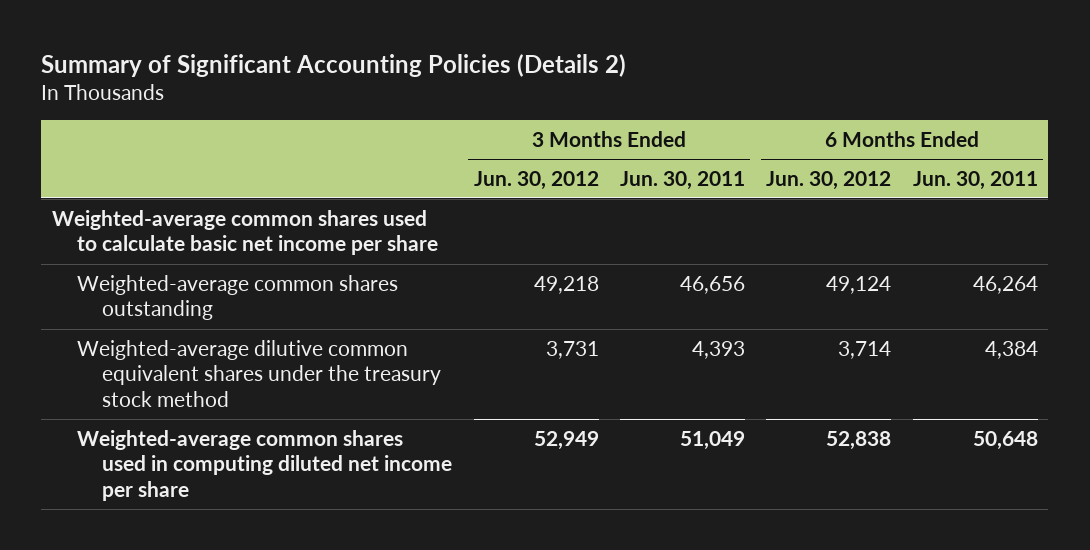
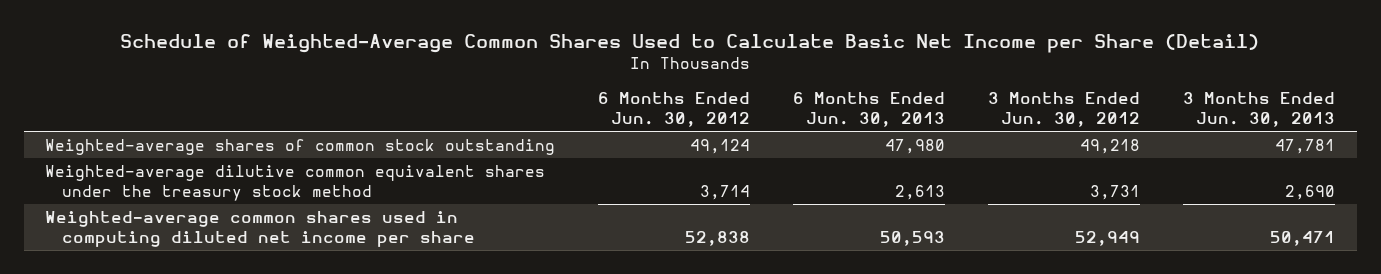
- Summary of Significant Accounting Policies (Details 2)
+ Schedule of Weighted-Average Common Shares Used to Calculate Basic Net Income per Share (Detail)
- | 3 Months Ended Jun. 30, 2012 | 3 Months Ended Jun. 30, 2011 | 6 Months Ended Jun. 30, 2012 | 6 Months Ended Jun. 30, 2011
+ | 6 Months Ended Jun. 30, 2012 | 6 Months Ended Jun. 30, 2013 | 3 Months Ended Jun. 30, 2012 | 3 Months Ended Jun. 30, 2013
- Weighted-average common shares used to calculate basic net income per share
- Weighted-average common shares outstanding | 49,218 | 46,656 | 49,124 | 46,264
+ Weighted-average shares of common stock outstanding | 49,124 | 47,980 | 49,218 | 47,781

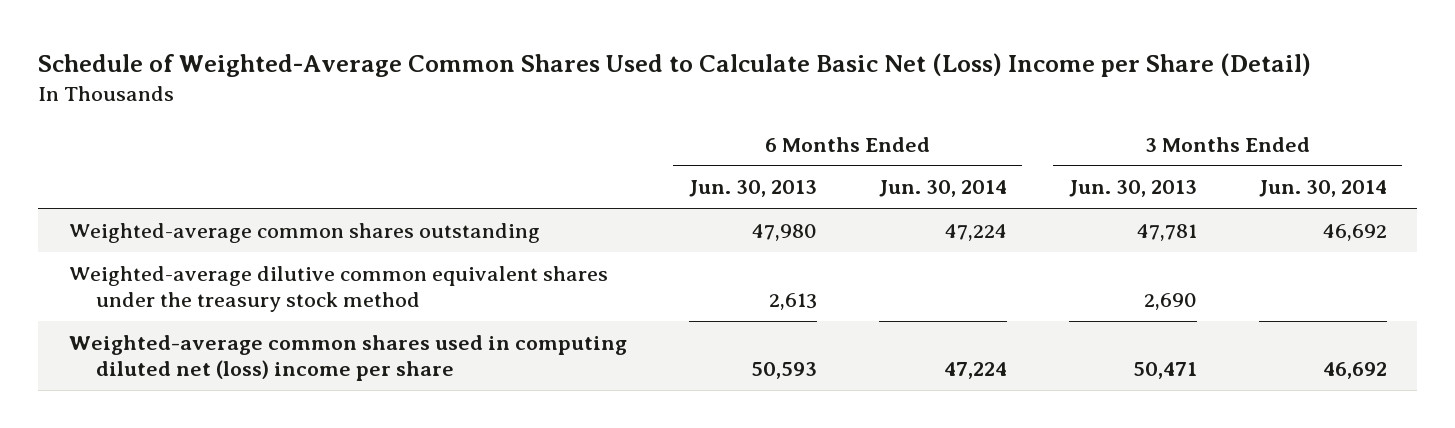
- Schedule of Weighted-Average Common Shares Used to Calculate Basic Net Income per Share (Detail)
+ Schedule of Weighted-Average Common Shares Used to Calculate Basic Net (Loss) Income per Share (Detail)
- | 6 Months Ended Jun. 30, 2012 | 6 Months Ended Jun. 30, 2013 | 3 Months Ended Jun. 30, 2012 | 3 Months Ended Jun. 30, 2013
+ | 6 Months Ended Jun. 30, 2013 | 6 Months Ended Jun. 30, 2014 | 3 Months Ended Jun. 30, 2013 | 3 Months Ended Jun. 30, 2014
- Weighted-average shares of common stock outstanding | 49,124 | 47,980 | 49,218 | 47,781
+ Weighted-average common shares outstanding | 47,980 | 47,224 | 47,781 | 46,692
- Weighted-average common shares used in computing diluted net income per share | 52,838 | 50,593 | 52,949 | 50,471
+ Weighted-average common shares used in computing diluted net (loss) income per share | 50,593 | 47,224 | 50,471 | 46,692

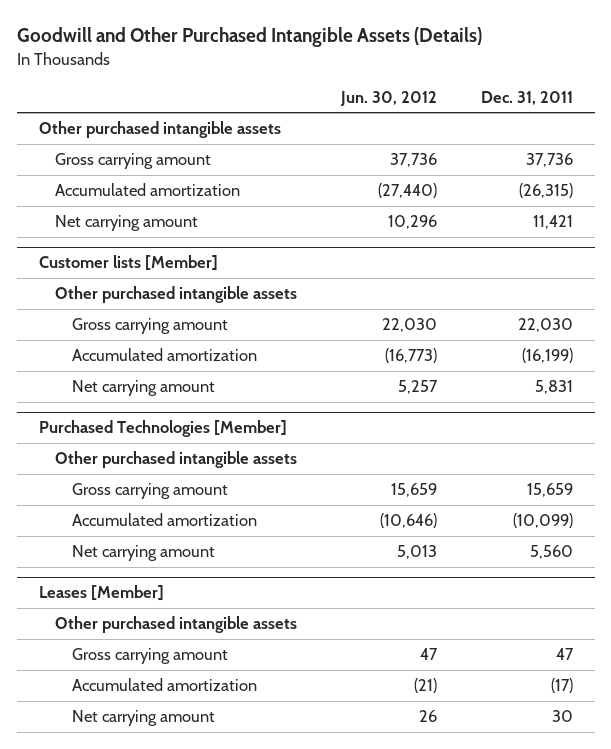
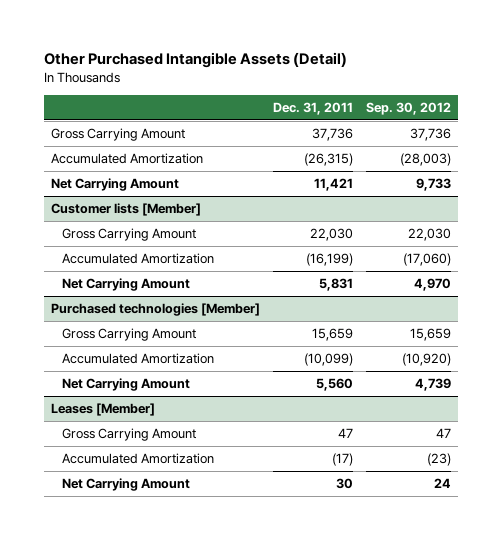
- Goodwill and Other Purchased Intangible Assets (Details)
+ Other Purchased Intangible Assets (Detail)
- | Jun. 30, 2012 | Dec. 31, 2011
+ | Dec. 31, 2011 | Sep. 30, 2012
- Other purchased intangible assets
- Gross carrying amount | 37,736 | 37,736
- Accumulated amortization | (27,440) | (26,315)
- Net carrying amount | 10,296 | 11,421
+ Gross Carrying Amount | 37,736 | 37,736
+ Accumulated Amortization | (26,315) | (28,003)
+ Net Carrying Amount | 11,421 | 9,733
@ Customer lists [Member]
- Other purchased intangible assets
- Gross carrying amount | 22,030 | 22,030
- Accumulated amortization | (16,773) | (16,199)
- Net carrying amount | 5,257 | 5,831
- Purchased Technologies [Member]
- Other purchased intangible assets
- Gross carrying amount | 15,659 | 15,659
- Accumulated amortization | (10,646) | (10,099)
- Net carrying amount | 5,013 | 5,560
@ Customer lists [Member]
+ Gross Carrying Amount | 22,030 | 22,030
+ Accumulated Amortization | (16,199) | (17,060)
+ Net Carrying Amount | 5,831 | 4,970
+ Purchased technologies [Member]
+ Gross Carrying Amount | 15,659 | 15,659
+ Accumulated Amortization | (10,099) | (10,920)
+ Net Carrying Amount | 5,560 | 4,739
@ Leases [Member]
- Other purchased intangible assets
- Gross carrying amount | 47 | 47
- Accumulated amortization | (21) | (17)
- Net carrying amount | 26 | 30
+ Gross Carrying Amount | 47 | 47
+ Accumulated Amortization | (17) | (23)
+ Net Carrying Amount | 30 | 24

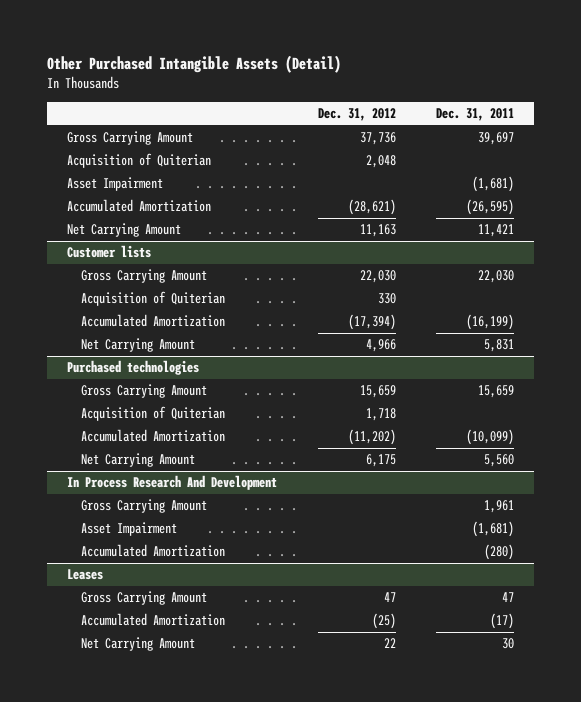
- | Dec. 31, 2011 | Sep. 30, 2012
+ | Dec. 31, 2012 | Dec. 31, 2011
- Gross Carrying Amount | 37,736 | 37,736
- Accumulated Amortization | (26,315) | (28,003)
+ Gross Carrying Amount | 37,736 | 39,697
+ Acquisition of Quiterian | 2,048 |
+ Asset Impairment | | (1,681)
+ Accumulated Amortization | (28,621) | (26,595)
- Customer lists [Member]
+ Customer lists
+ Acquisition of Quiterian | 330 |
- Purchased technologies [Member]
+ Purchased technologies
+ Acquisition of Quiterian | 1,718 |
- Leases [Member]
+ In Process Research And Development
+ Gross Carrying Amount | | 1,961
+ Asset Impairment | | (1,681)
+ Accumulated Amortization | | (280)
+ Leases

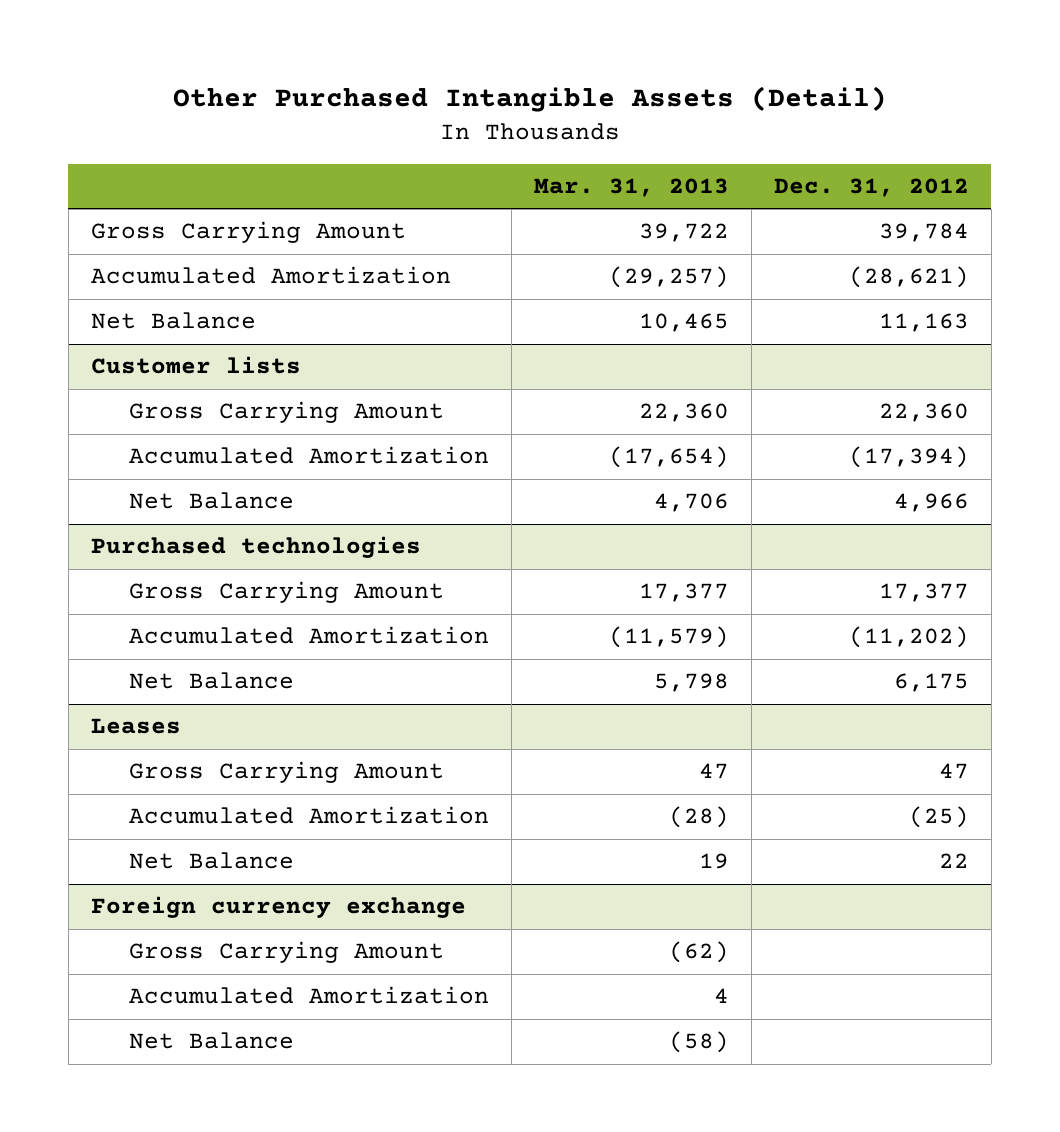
- | Dec. 31, 2012 | Dec. 31, 2011
+ | Mar. 31, 2013 | Dec. 31, 2012
- Gross Carrying Amount | 37,736 | 39,697
- Acquisition of Quiterian | 2,048 |
- Asset Impairment | | (1,681)
+ Gross Carrying Amount | 39,722 | 39,784
- Net Carrying Amount | 11,163 | 11,421
+ Net Balance | 10,465 | 11,163
@ Customer lists
- Gross Carrying Amount | 22,030 | 22,030
- Acquisition of Quiterian | 330 |
+ Gross Carrying Amount | 22,360 | 22,360
- Net Carrying Amount | 4,966 | 5,831
+ Net Balance | 4,706 | 4,966
@ Purchased technologies
- Gross Carrying Amount | 15,659 | 15,659
- Acquisition of Quiterian | 1,718 |
+ Gross Carrying Amount | 17,377 | 17,377
- Net Carrying Amount | 6,175 | 5,560
- In Process Research And Development
- Gross Carrying Amount | | 1,961
- Asset Impairment | | (1,681)
- Accumulated Amortization | | (280)
@ Purchased technologies
+ Net Balance | 5,798 | 6,175
@ Leases
- Net Carrying Amount | 22 | 30
+ Net Balance | 19 | 22
+ Foreign currency exchange
+ Gross Carrying Amount | (62) |
+ Accumulated Amortization | 4 |
+ Net Balance | (58) |

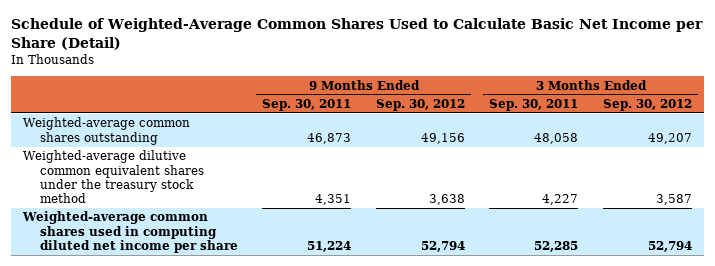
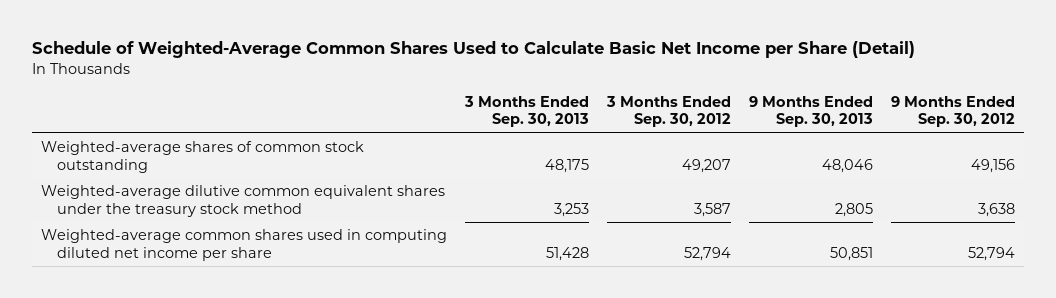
- | 9 Months Ended Sep. 30, 2011 | 9 Months Ended Sep. 30, 2012 | 3 Months Ended Sep. 30, 2011 | 3 Months Ended Sep. 30, 2012
+ | 3 Months Ended Sep. 30, 2013 | 3 Months Ended Sep. 30, 2012 | 9 Months Ended Sep. 30, 2013 | 9 Months Ended Sep. 30, 2012
- Weighted-average common shares outstanding | 46,873 | 49,156 | 48,058 | 49,207
+ Weighted-average shares of common stock outstanding | 48,175 | 49,207 | 48,046 | 49,156

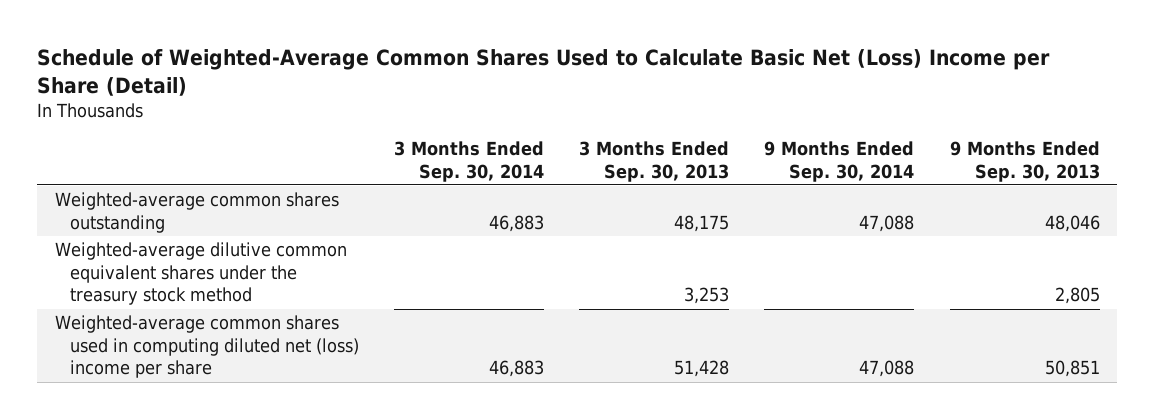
- Schedule of Weighted-Average Common Shares Used to Calculate Basic Net Income per Share (Detail)
+ Schedule of Weighted-Average Common Shares Used to Calculate Basic Net (Loss) Income per Share (Detail)
- | 3 Months Ended Sep. 30, 2013 | 3 Months Ended Sep. 30, 2012 | 9 Months Ended Sep. 30, 2013 | 9 Months Ended Sep. 30, 2012
+ | 3 Months Ended Sep. 30, 2014 | 3 Months Ended Sep. 30, 2013 | 9 Months Ended Sep. 30, 2014 | 9 Months Ended Sep. 30, 2013
- Weighted-average shares of common stock outstanding | 48,175 | 49,207 | 48,046 | 49,156
+ Weighted-average common shares outstanding | 46,883 | 48,175 | 47,088 | 48,046
- Weighted-average common shares used in computing diluted net income per share | 51,428 | 52,794 | 50,851 | 52,794
+ Weighted-average common shares used in computing diluted net (loss) income per share | 46,883 | 51,428 | 47,088 | 50,851

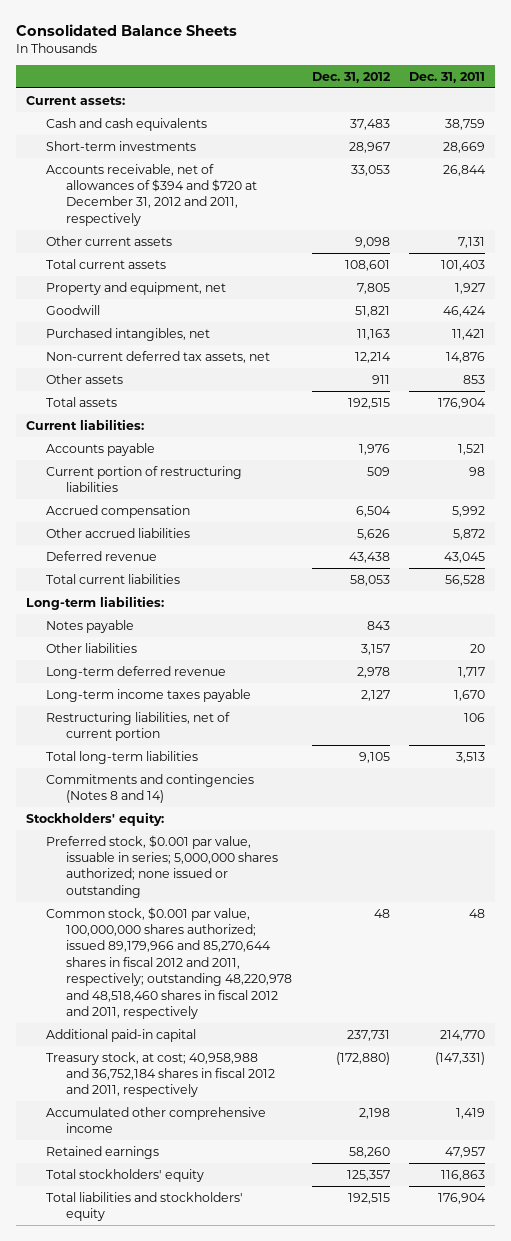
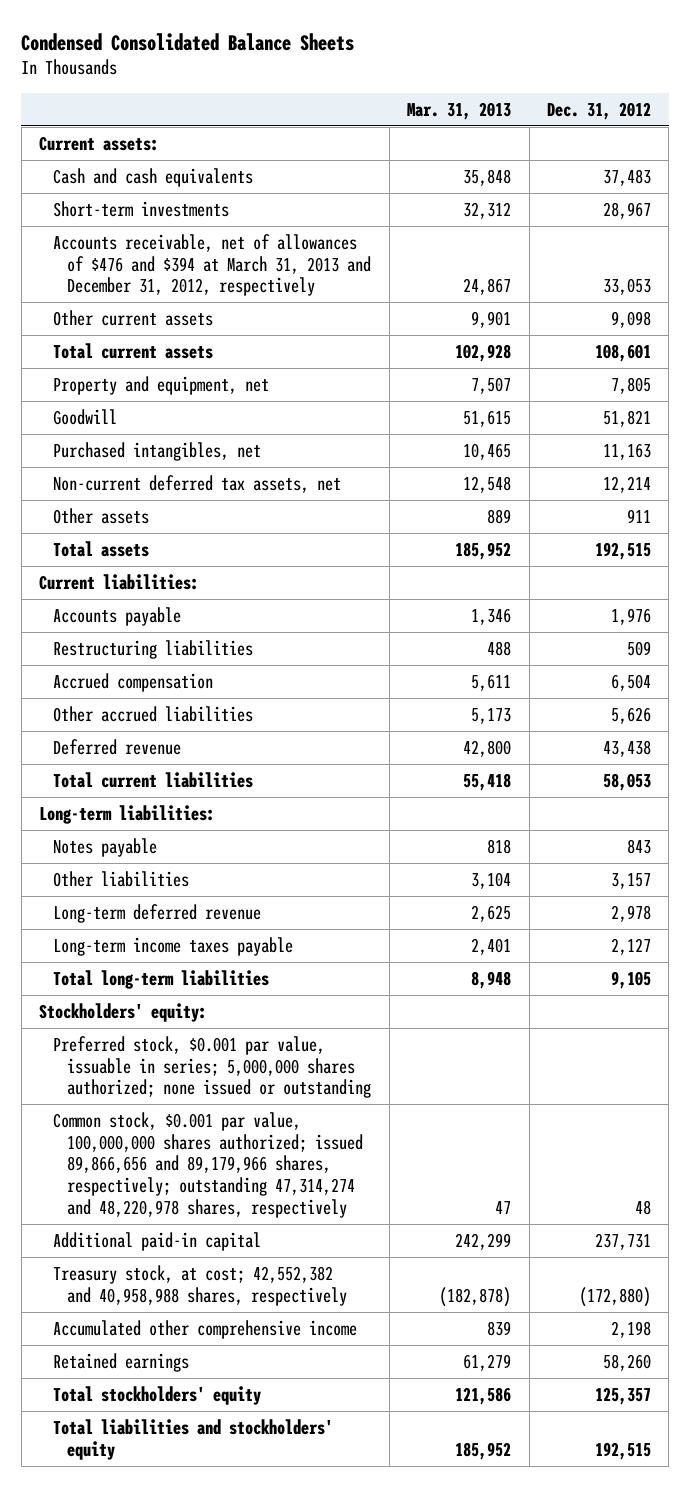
- Consolidated Balance Sheets
+ Condensed Consolidated Balance Sheets
- | Dec. 31, 2012 | Dec. 31, 2011
+ | Mar. 31, 2013 | Dec. 31, 2012
- Accounts receivable, net of allowances of $394 and $720 at December 31, 2012 and 2011, respectively | 33,053 | 26,844
+ Accounts receivable, net of allowances of $476 and $394 at March 31, 2013 and December 31, 2012, respectively | 24,867 | 33,053
- Current portion of restructuring liabilities | 509 | 98
+ Restructuring liabilities | 488 | 509
- Restructuring liabilities, net of current portion | | 106
- Commitments and contingencies (Notes 8 and 14)
- Common stock, $0.001 par value, 100,000,000 shares authorized; issued 89,179,966 and 85,270,644 shares in fiscal 2012 and 2011, respectively; outstanding 48,220,978 and 48,518,460 shares in fiscal 2012 and 2011, respectively | 48 | 48
+ Common stock, $0.001 par value, 100,000,000 shares authorized; issued 89,866,656 and 89,179,966 shares, respectively; outstanding 47,314,274 and 48,220,978 shares, respectively | 47 | 48
- Treasury stock, at cost; 40,958,988 and 36,752,184 shares in fiscal 2012 and 2011, respectively | (172,880) | (147,331)
+ Treasury stock, at cost; 42,552,382 and 40,958,988 shares, respectively | (182,878) | (172,880)

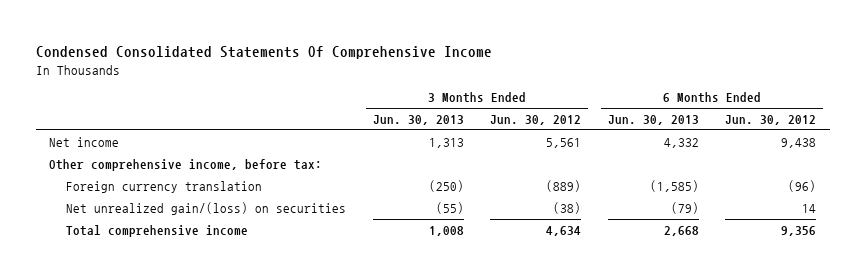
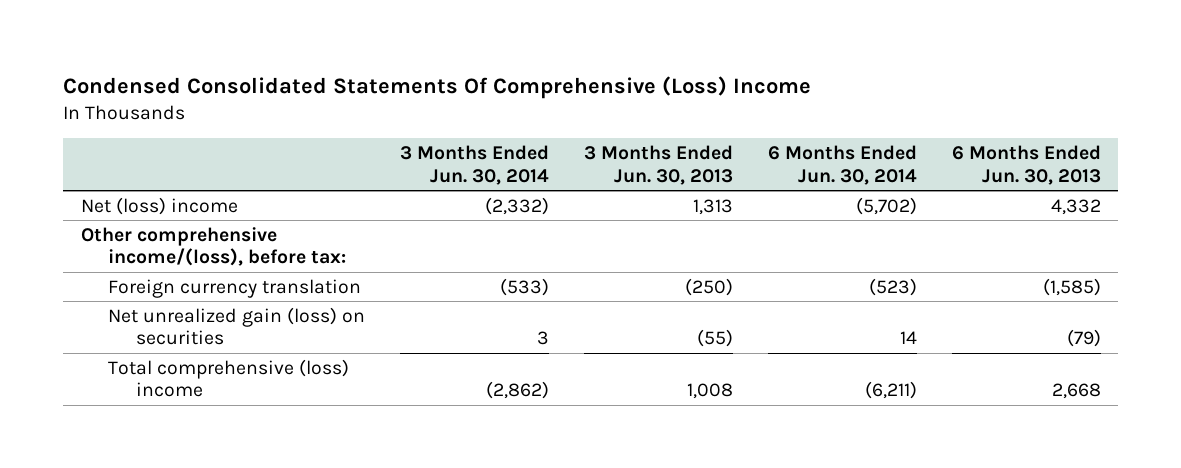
- Condensed Consolidated Statements Of Comprehensive Income
+ Condensed Consolidated Statements Of Comprehensive (Loss) Income
- | 3 Months Ended Jun. 30, 2013 | 3 Months Ended Jun. 30, 2012 | 6 Months Ended Jun. 30, 2013 | 6 Months Ended Jun. 30, 2012
+ | 3 Months Ended Jun. 30, 2014 | 3 Months Ended Jun. 30, 2013 | 6 Months Ended Jun. 30, 2014 | 6 Months Ended Jun. 30, 2013
- Net income | 1,313 | 5,561 | 4,332 | 9,438
- Other comprehensive income, before tax:
+ Net (loss) income | (2,332) | 1,313 | (5,702) | 4,332
+ Other comprehensive income/(loss), before tax:
- Net unrealized gain/(loss) on securities | (55) | (38) | (79) | 14
- Total comprehensive income | 1,008 | 4,634 | 2,668 | 9,356
+ Net unrealized gain (loss) on securities | 3 | (55) | 14 | (79)
+ Total comprehensive (loss) income | (2,862) | 1,008 | (6,211) | 2,668

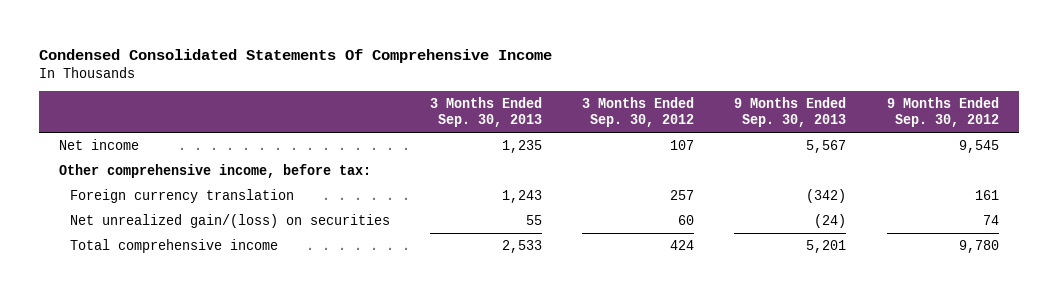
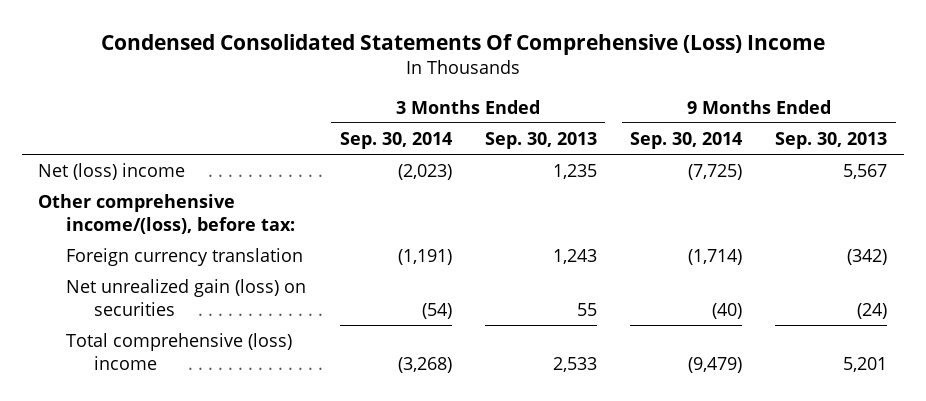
- Condensed Consolidated Statements Of Comprehensive Income
+ Condensed Consolidated Statements Of Comprehensive (Loss) Income
- | 3 Months Ended Sep. 30, 2013 | 3 Months Ended Sep. 30, 2012 | 9 Months Ended Sep. 30, 2013 | 9 Months Ended Sep. 30, 2012
+ | 3 Months Ended Sep. 30, 2014 | 3 Months Ended Sep. 30, 2013 | 9 Months Ended Sep. 30, 2014 | 9 Months Ended Sep. 30, 2013
- Net income | 1,235 | 107 | 5,567 | 9,545
- Other comprehensive income, before tax:
+ Net (loss) income | (2,023) | 1,235 | (7,725) | 5,567
+ Other comprehensive income/(loss), before tax:
- Net unrealized gain/(loss) on securities | 55 | 60 | (24) | 74
- Total comprehensive income | 2,533 | 424 | 5,201 | 9,780
+ Net unrealized gain (loss) on securities | (54) | 55 | (40) | (24)
+ Total comprehensive (loss) income | (3,268) | 2,533 | (9,479) | 5,201

